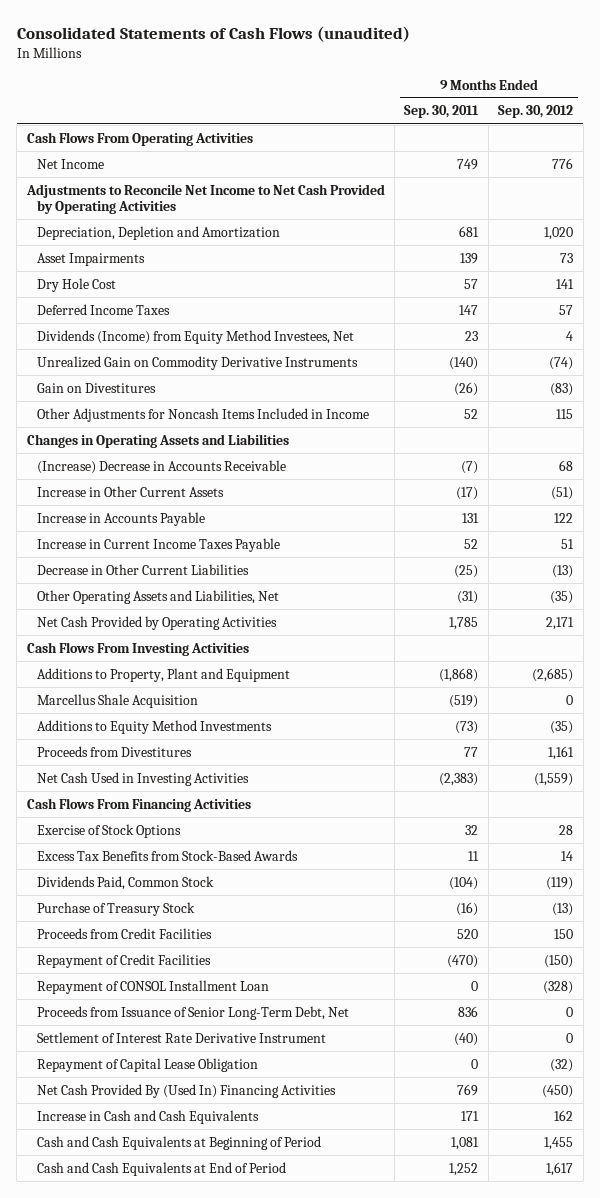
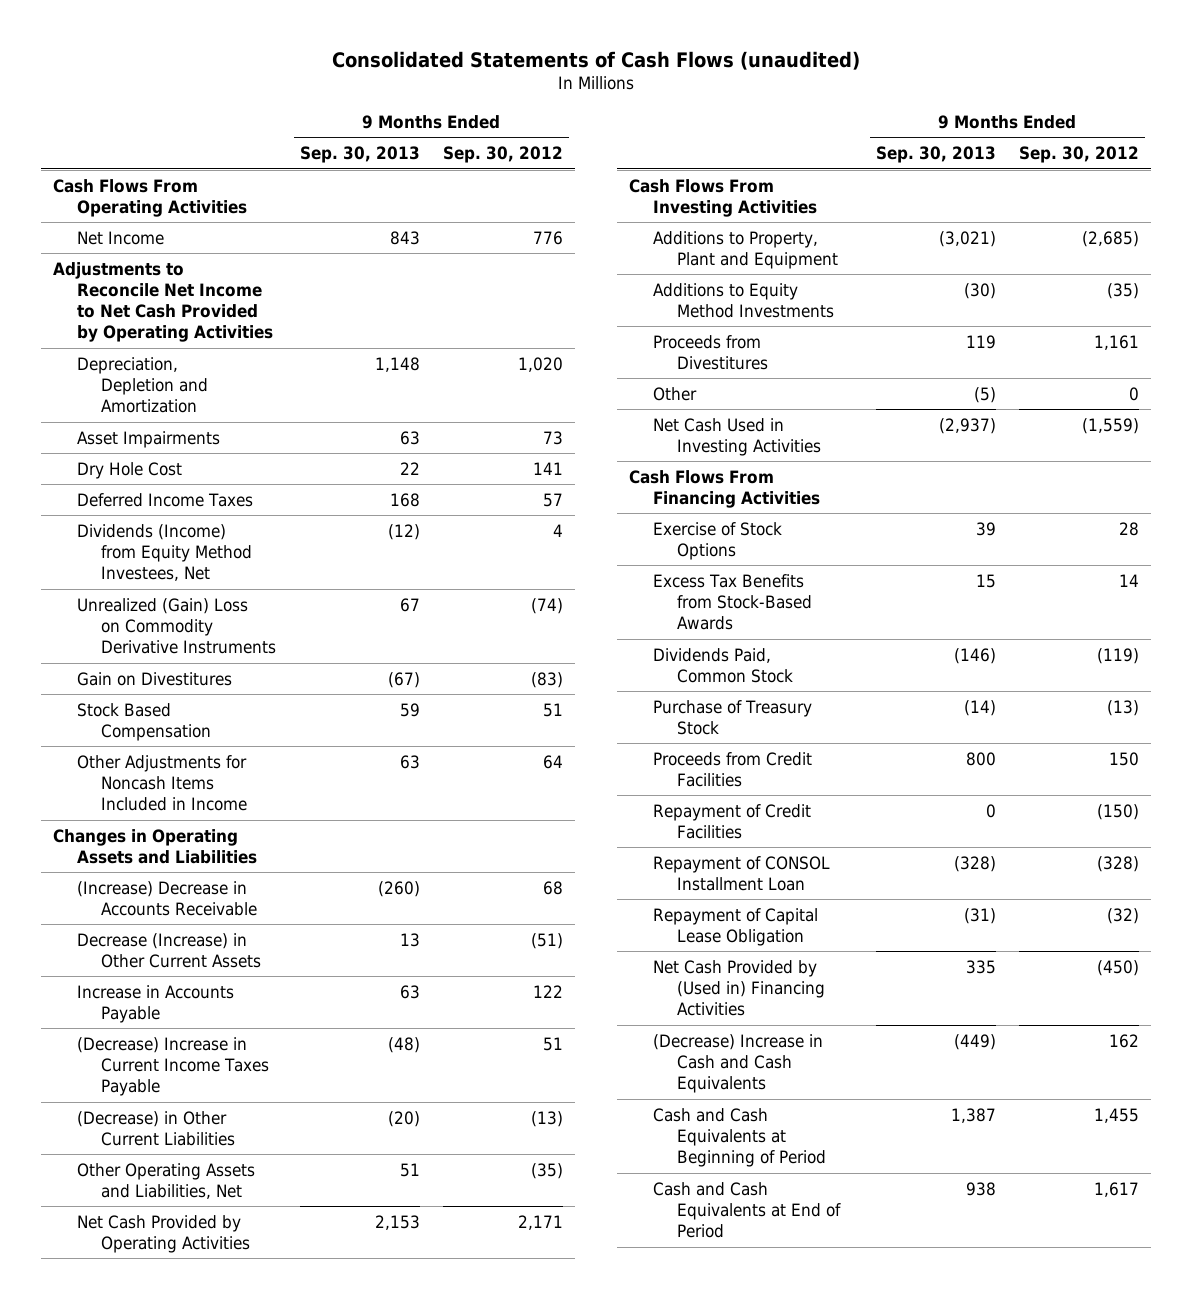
- | 9 Months Ended Sep. 30, 2011 | 9 Months Ended Sep. 30, 2012
+ | 9 Months Ended Sep. 30, 2013 | 9 Months Ended Sep. 30, 2012
- Unrealized Gain on Commodity Derivative Instruments | (140) | (74)
+ Unrealized (Gain) Loss on Commodity Derivative Instruments | 67 | (74)
- Other Adjustments for Noncash Items Included in Income | 52 | 115
+ Stock Based Compensation | 59 | 51
+ Other Adjustments for Noncash Items Included in Income | 63 | 64
- Increase in Other Current Assets | (17) | (51)
+ Decrease (Increase) in Other Current Assets | 13 | (51)
- Increase in Current Income Taxes Payable | 52 | 51
- Decrease in Other Current Liabilities | (25) | (13)
+ (Decrease) Increase in Current Income Taxes Payable | (48) | 51
+ (Decrease) in Other Current Liabilities | (20) | (13)
- Marcellus Shale Acquisition | (519) | 0
+ Other | (5) | 0
- Proceeds from Issuance of Senior Long-Term Debt, Net | 836 | 0
- Settlement of Interest Rate Derivative Instrument | (40) | 0
- Net Cash Provided By (Used In) Financing Activities | 769 | (450)
- Increase in Cash and Cash Equivalents | 171 | 162
+ Net Cash Provided by (Used in) Financing Activities | 335 | (450)
+ (Decrease) Increase in Cash and Cash Equivalents | (449) | 162

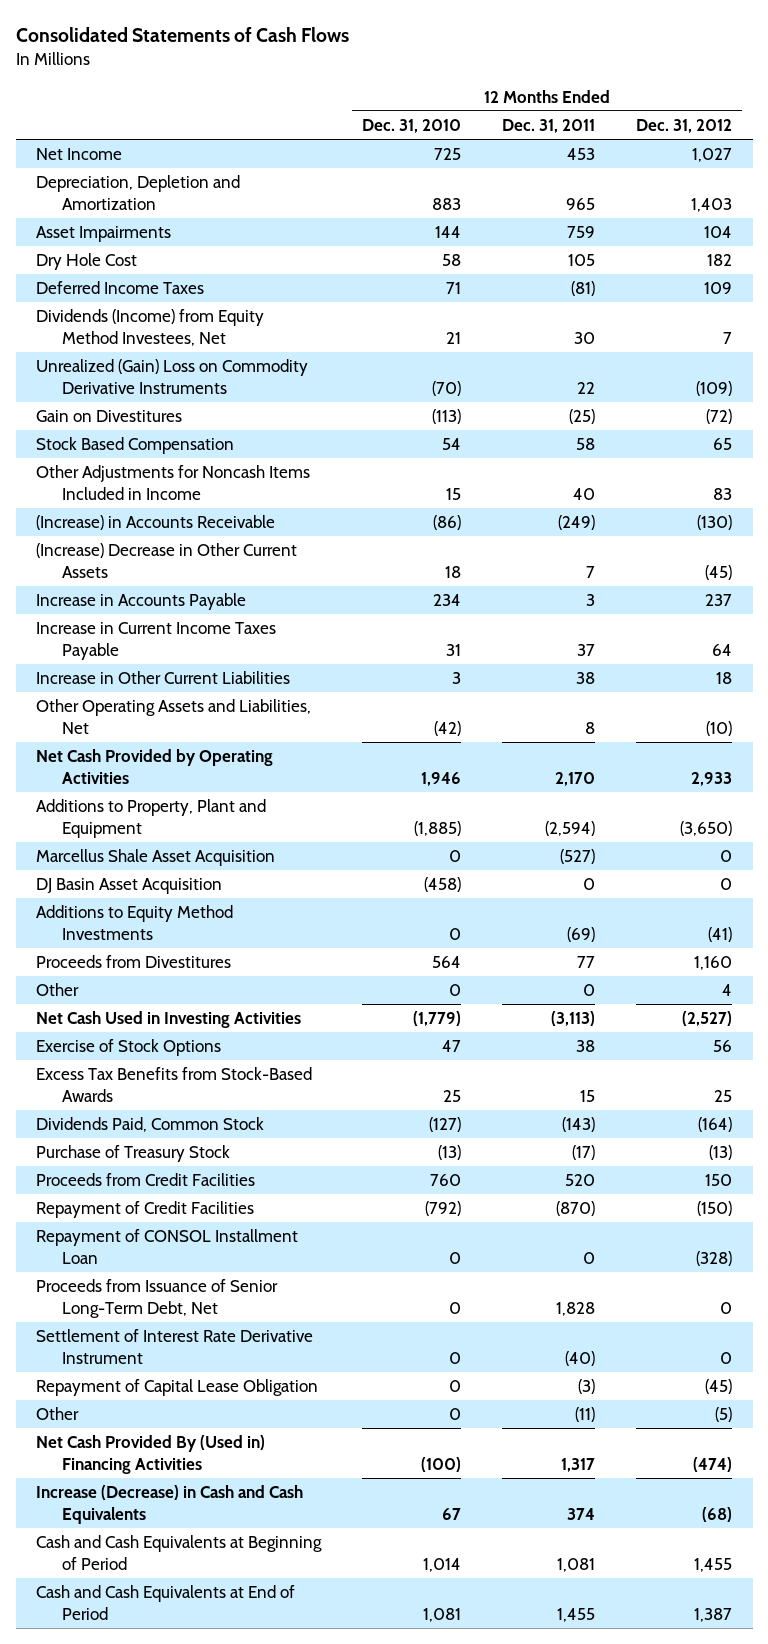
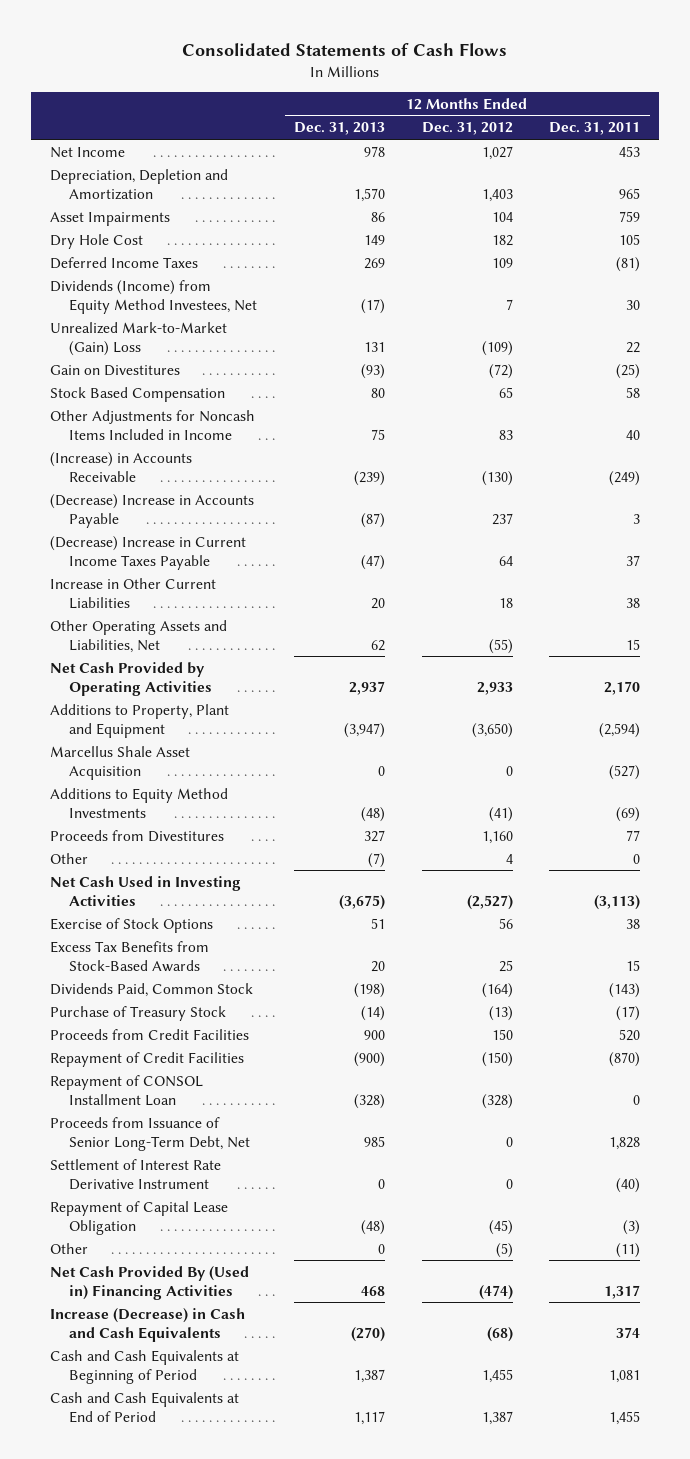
- | 12 Months Ended Dec. 31, 2010 | 12 Months Ended Dec. 31, 2011 | 12 Months Ended Dec. 31, 2012
+ | 12 Months Ended Dec. 31, 2013 | 12 Months Ended Dec. 31, 2012 | 12 Months Ended Dec. 31, 2011
- Unrealized (Gain) Loss on Commodity Derivative Instruments | (70) | 22 | (109)
+ Unrealized Mark-to-Market (Gain) Loss | 131 | (109) | 22
- (Increase) Decrease in Other Current Assets | 18 | 7 | (45)
- Increase in Accounts Payable | 234 | 3 | 237
- Increase in Current Income Taxes Payable | 31 | 37 | 64
+ (Decrease) Increase in Accounts Payable | (87) | 237 | 3
+ (Decrease) Increase in Current Income Taxes Payable | (47) | 64 | 37
- Other Operating Assets and Liabilities, Net | (42) | 8 | (10)
+ Other Operating Assets and Liabilities, Net | 62 | (55) | 15
- DJ Basin Asset Acquisition | (458) | 0 | 0

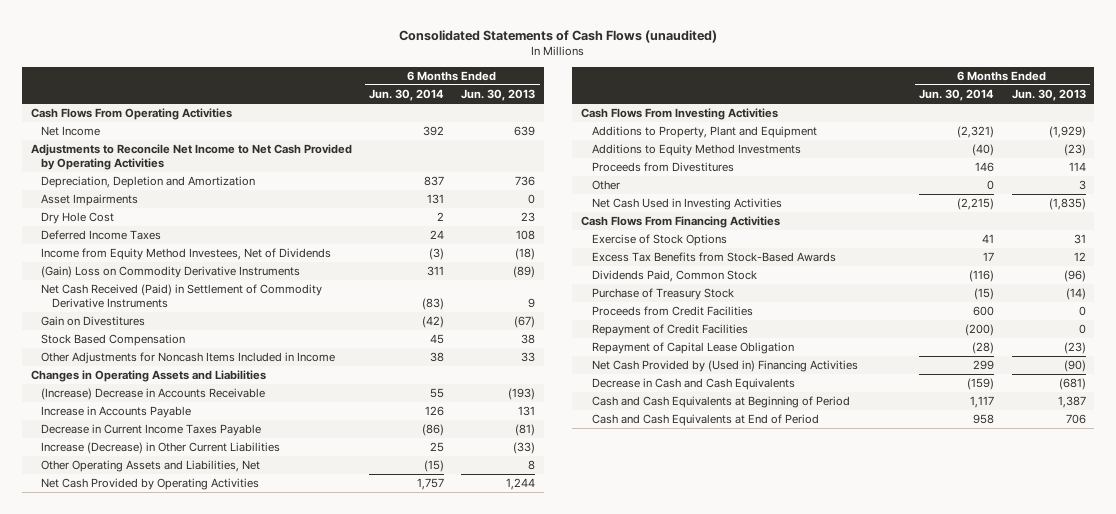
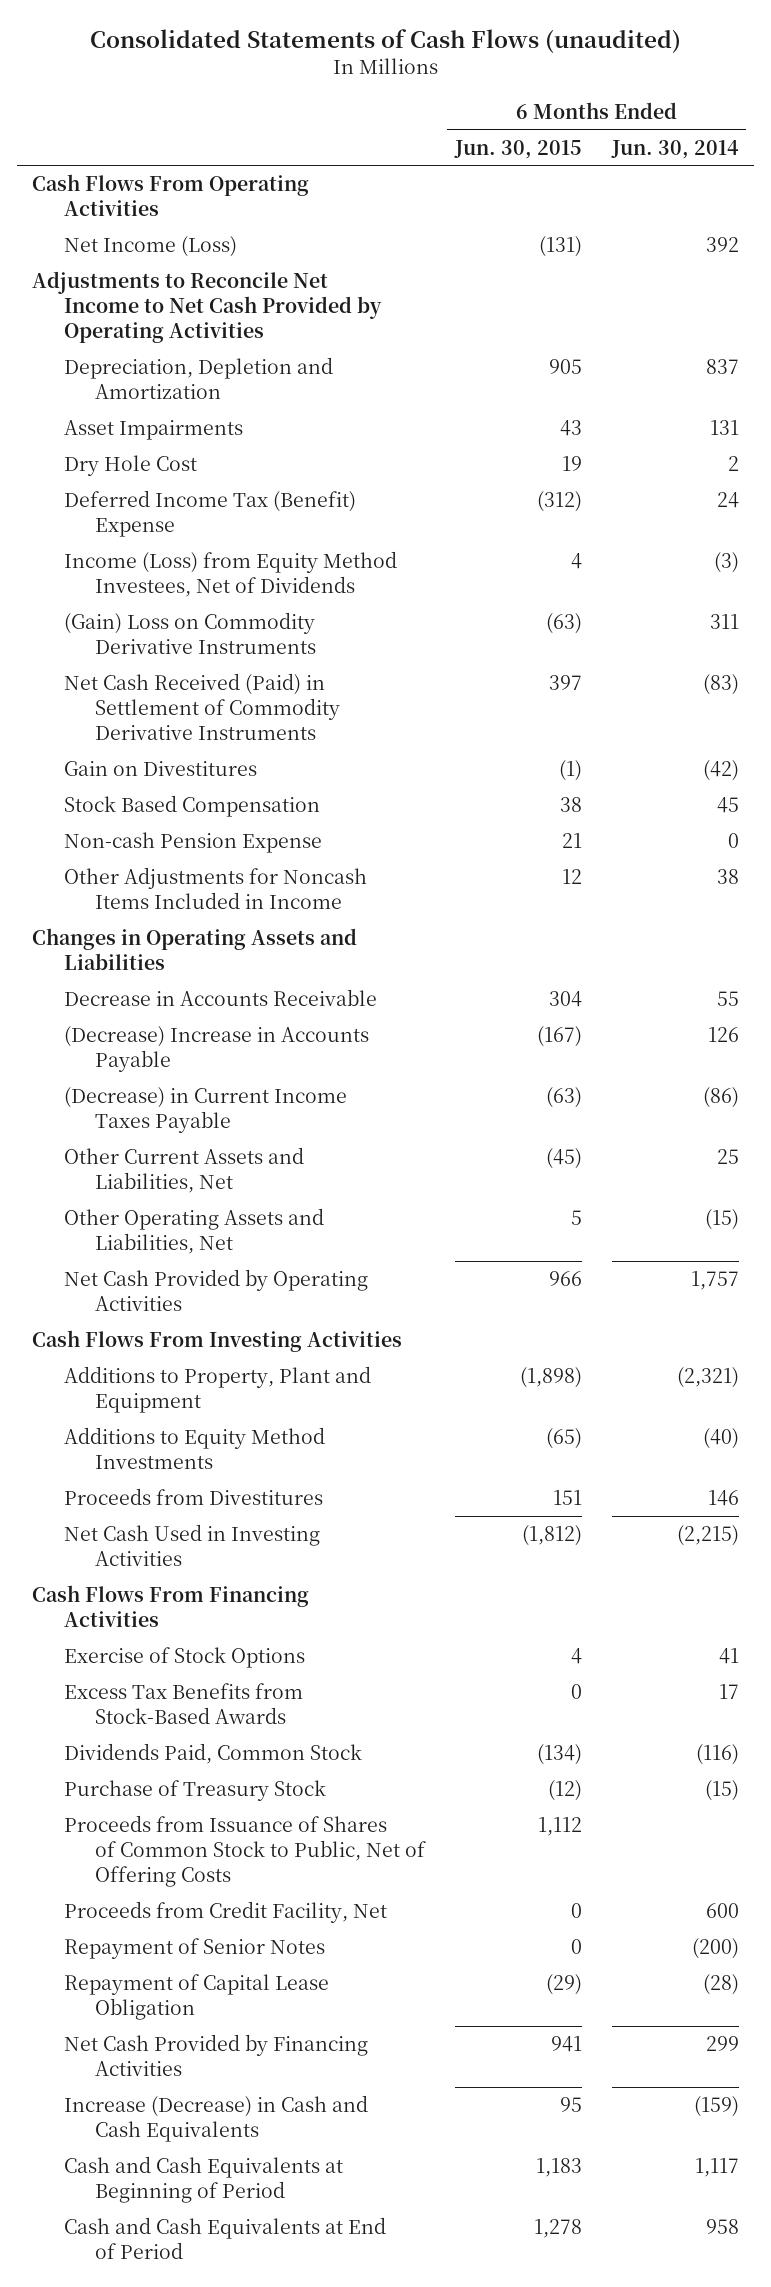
- | 6 Months Ended Jun. 30, 2014 | 6 Months Ended Jun. 30, 2013
+ | 6 Months Ended Jun. 30, 2015 | 6 Months Ended Jun. 30, 2014
- Net Income | 392 | 639
+ Net Income (Loss) | (131) | 392
- Deferred Income Taxes | 24 | 108
- Income from Equity Method Investees, Net of Dividends | (3) | (18)
+ Deferred Income Tax (Benefit) Expense | (312) | 24
+ Income (Loss) from Equity Method Investees, Net of Dividends | 4 | (3)
+ Non-cash Pension Expense | 21 | 0
- (Increase) Decrease in Accounts Receivable | 55 | (193)
- Increase in Accounts Payable | 126 | 131
- Decrease in Current Income Taxes Payable | (86) | (81)
- Increase (Decrease) in Other Current Liabilities | 25 | (33)
+ Decrease in Accounts Receivable | 304 | 55
+ (Decrease) Increase in Accounts Payable | (167) | 126
+ (Decrease) in Current Income Taxes Payable | (63) | (86)
+ Other Current Assets and Liabilities, Net | (45) | 25
- Other | 0 | 3
- Proceeds from Credit Facilities | 600 | 0
- Repayment of Credit Facilities | (200) | 0
+ Proceeds from Issuance of Shares of Common Stock to Public, Net of Offering Costs | 1,112 |
+ Proceeds from Credit Facility, Net | 0 | 600
+ Repayment of Senior Notes | 0 | (200)
- Net Cash Provided by (Used in) Financing Activities | 299 | (90)
- Decrease in Cash and Cash Equivalents | (159) | (681)
+ Net Cash Provided by Financing Activities | 941 | 299
+ Increase (Decrease) in Cash and Cash Equivalents | 95 | (159)

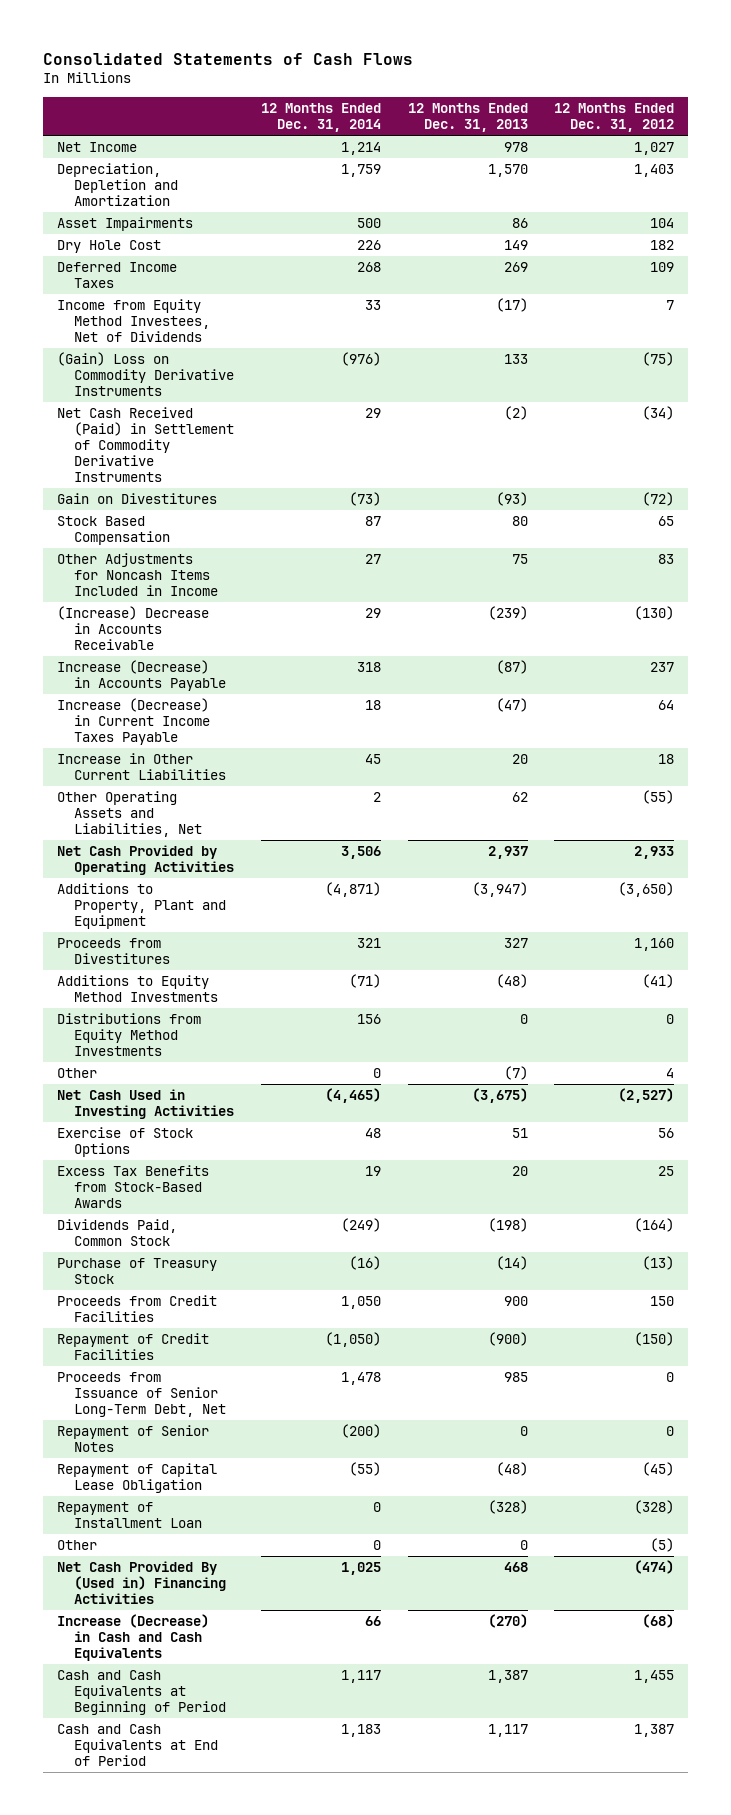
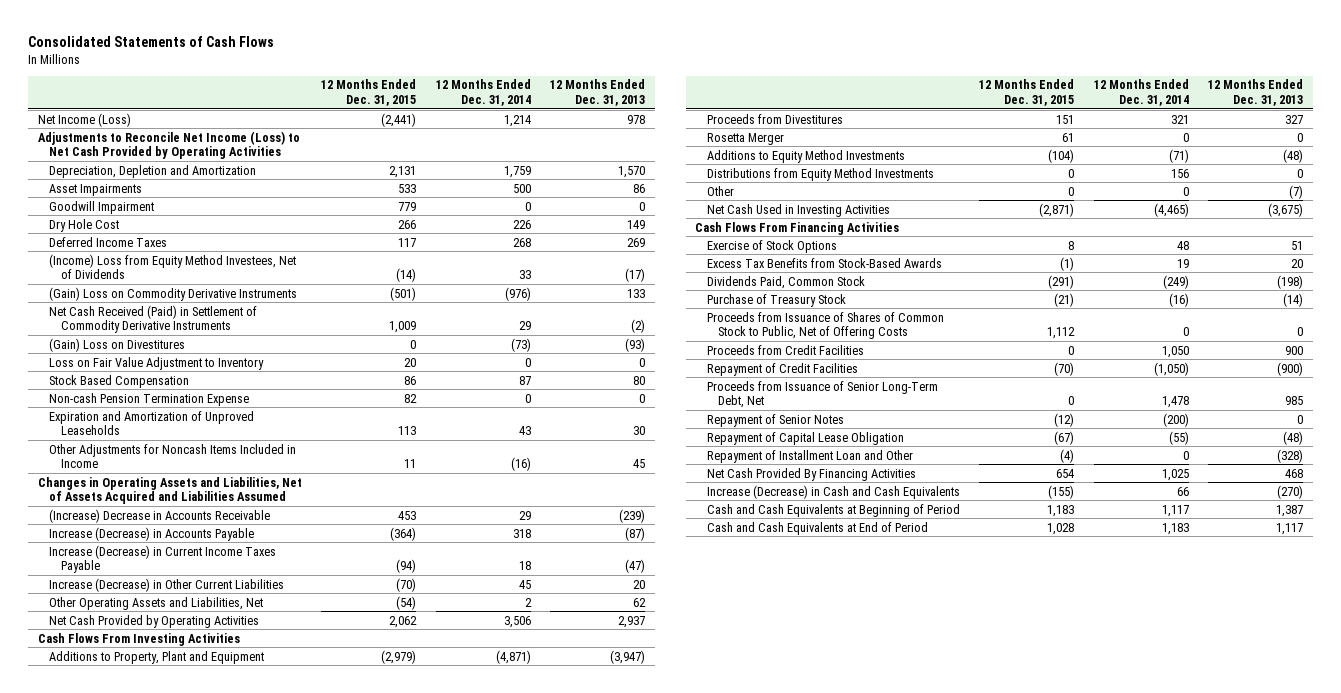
- | 12 Months Ended Dec. 31, 2014 | 12 Months Ended Dec. 31, 2013 | 12 Months Ended Dec. 31, 2012
+ | 12 Months Ended Dec. 31, 2015 | 12 Months Ended Dec. 31, 2014 | 12 Months Ended Dec. 31, 2013
- Net Income | 1,214 | 978 | 1,027
+ Net Income (Loss) | (2,441) | 1,214 | 978
+ Adjustments to Reconcile Net Income (Loss) to Net Cash Provided by Operating Activities
+ Goodwill Impairment | 779 | 0 | 0
- Income from Equity Method Investees, Net of Dividends | 33 | (17) | 7
+ (Income) Loss from Equity Method Investees, Net of Dividends | (14) | 33 | (17)
- Gain on Divestitures | (73) | (93) | (72)
+ (Gain) Loss on Divestitures | 0 | (73) | (93)
+ Loss on Fair Value Adjustment to Inventory | 20 | 0 | 0
- Other Adjustments for Noncash Items Included in Income | 27 | 75 | 83
+ Non-cash Pension Termination Expense | 82 | 0 | 0
+ Expiration and Amortization of Unproved Leaseholds | 113 | 43 | 30
+ Other Adjustments for Noncash Items Included in Income | 11 | (16) | 45
+ Changes in Operating Assets and Liabilities, Net of Assets Acquired and Liabilities Assumed
- Increase in Other Current Liabilities | 45 | 20 | 18
+ Increase (Decrease) in Other Current Liabilities | (70) | 45 | 20
+ Cash Flows From Investing Activities
+ Rosetta Merger | 61 | 0 | 0
+ Cash Flows From Financing Activities
+ Proceeds from Issuance of Shares of Common Stock to Public, Net of Offering Costs | 1,112 | 0 | 0
- Repayment of Installment Loan | 0 | (328) | (328)
- Other | 0 | 0 | (5)
- Net Cash Provided By (Used in) Financing Activities | 1,025 | 468 | (474)
+ Repayment of Installment Loan and Other | (4) | 0 | (328)
+ Net Cash Provided By Financing Activities | 654 | 1,025 | 468

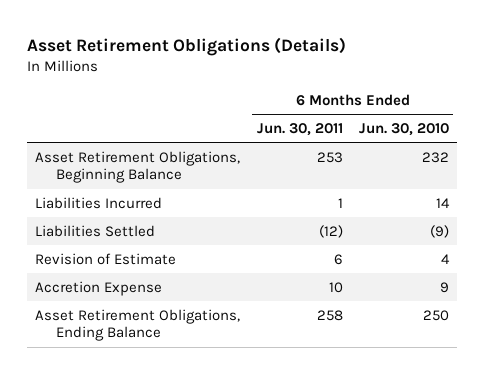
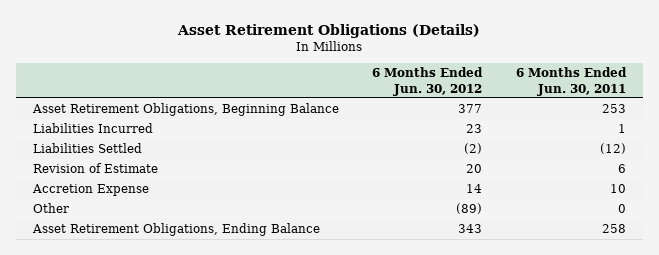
- | 6 Months Ended Jun. 30, 2011 | 6 Months Ended Jun. 30, 2010
+ | 6 Months Ended Jun. 30, 2012 | 6 Months Ended Jun. 30, 2011
+ Other | (89) | 0

